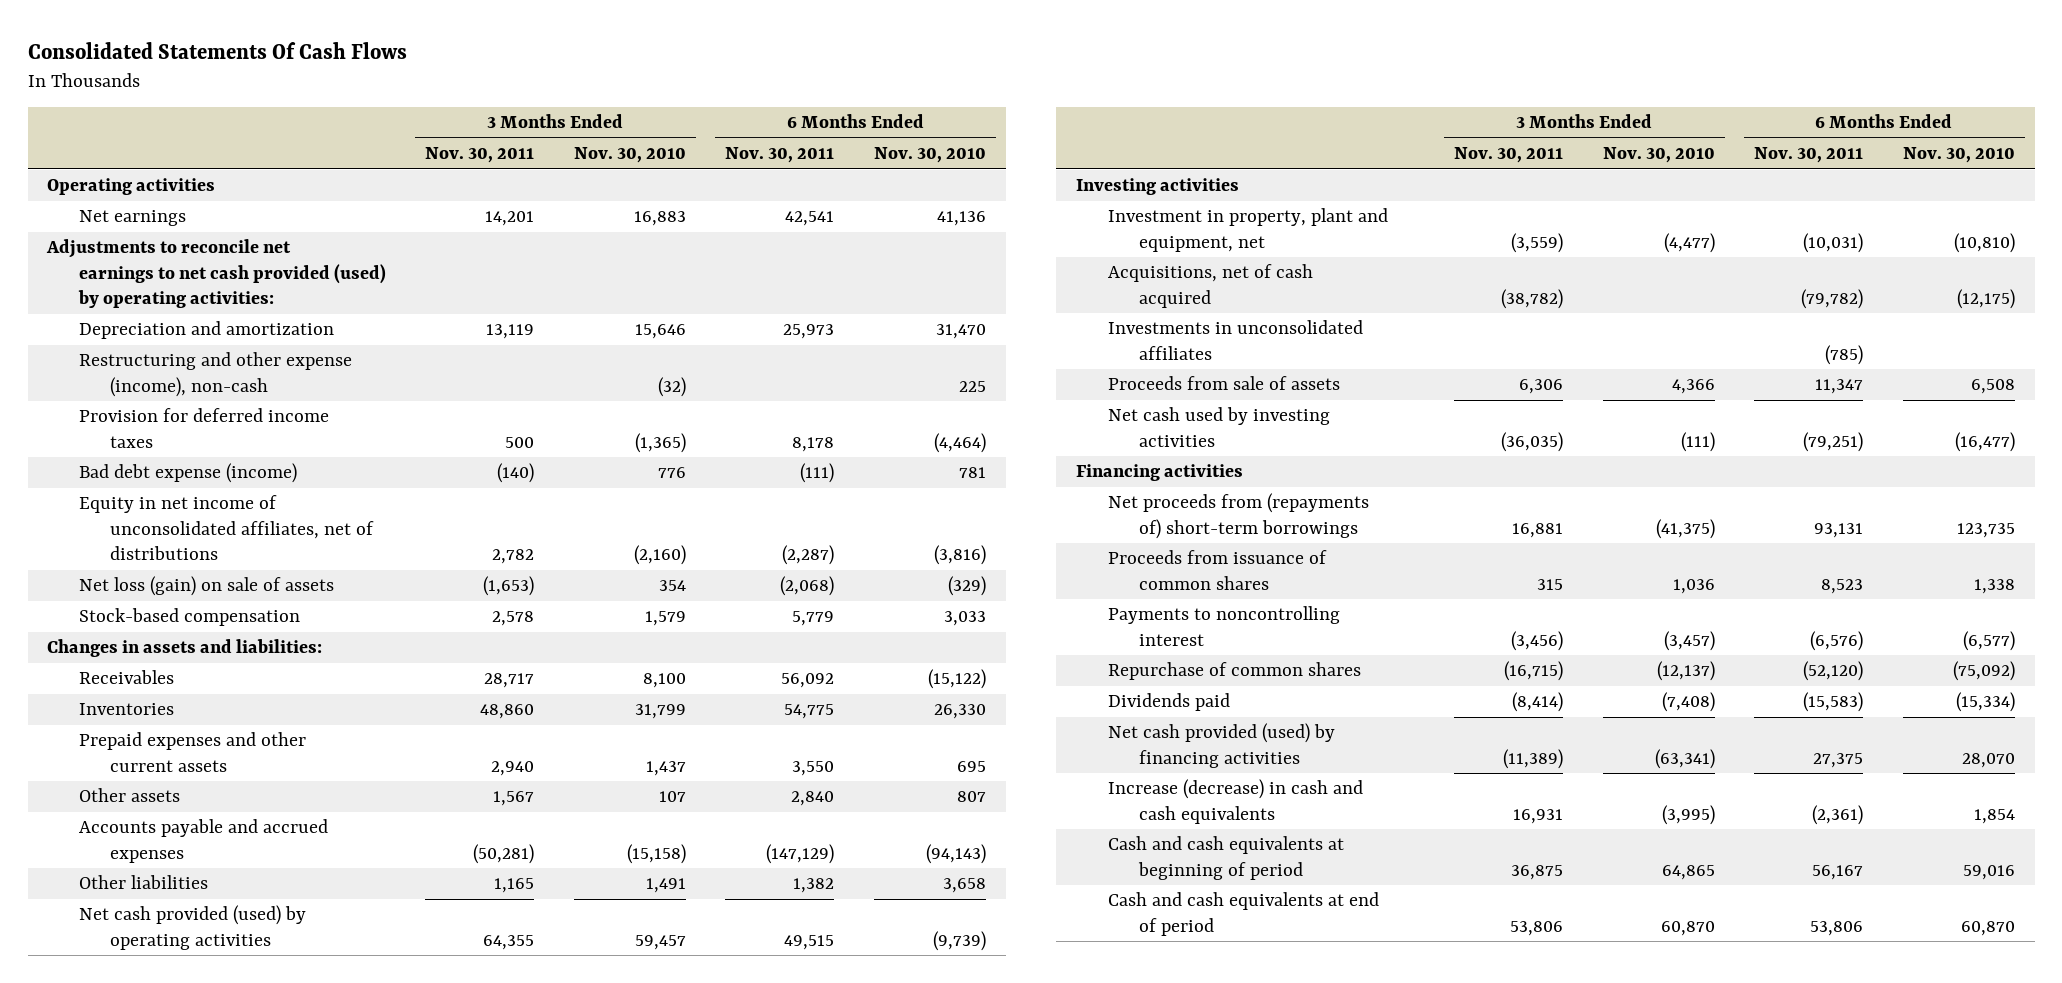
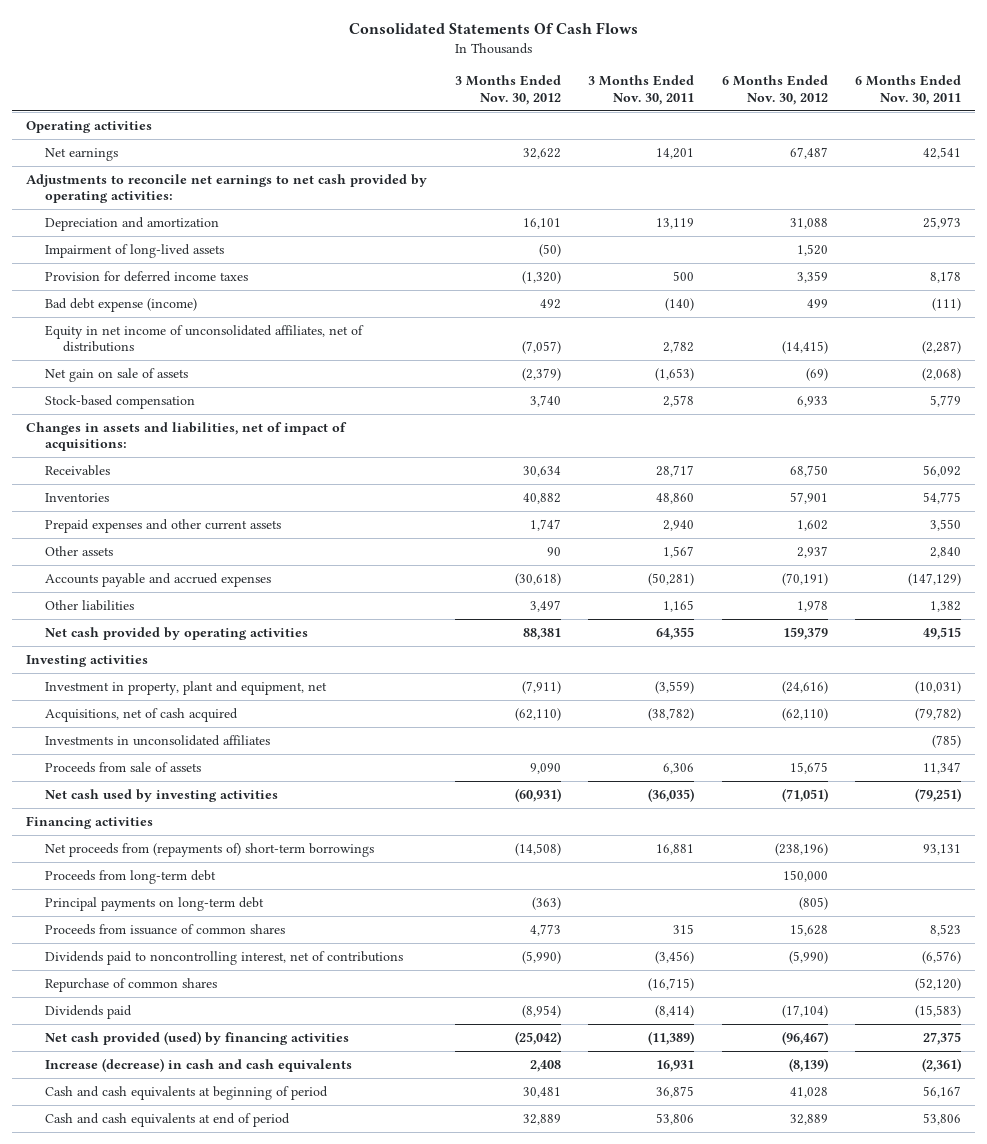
- | 3 Months Ended Nov. 30, 2011 | 3 Months Ended Nov. 30, 2010 | 6 Months Ended Nov. 30, 2011 | 6 Months Ended Nov. 30, 2010
+ | 3 Months Ended Nov. 30, 2012 | 3 Months Ended Nov. 30, 2011 | 6 Months Ended Nov. 30, 2012 | 6 Months Ended Nov. 30, 2011
- Adjustments to reconcile net earnings to net cash provided (used) by operating activities:
+ Adjustments to reconcile net earnings to net cash provided by operating activities:
- Restructuring and other expense (income), non-cash | | (32) | | 225
+ Impairment of long-lived assets | (50) | | 1,520 |
- Net loss (gain) on sale of assets | (1,653) | 354 | (2,068) | (329)
+ Net gain on sale of assets | (2,379) | (1,653) | (69) | (2,068)
- Changes in assets and liabilities:
+ Changes in assets and liabilities, net of impact of acquisitions:
- Net cash provided (used) by operating activities | 64,355 | 59,457 | 49,515 | (9,739)
+ Net cash provided by operating activities | 88,381 | 64,355 | 159,379 | 49,515
+ Proceeds from long-term debt | | | 150,000 |
+ Principal payments on long-term debt | (363) | | (805) |
- Payments to noncontrolling interest | (3,456) | (3,457) | (6,576) | (6,577)
+ Dividends paid to noncontrolling interest, net of contributions | (5,990) | (3,456) | (5,990) | (6,576)

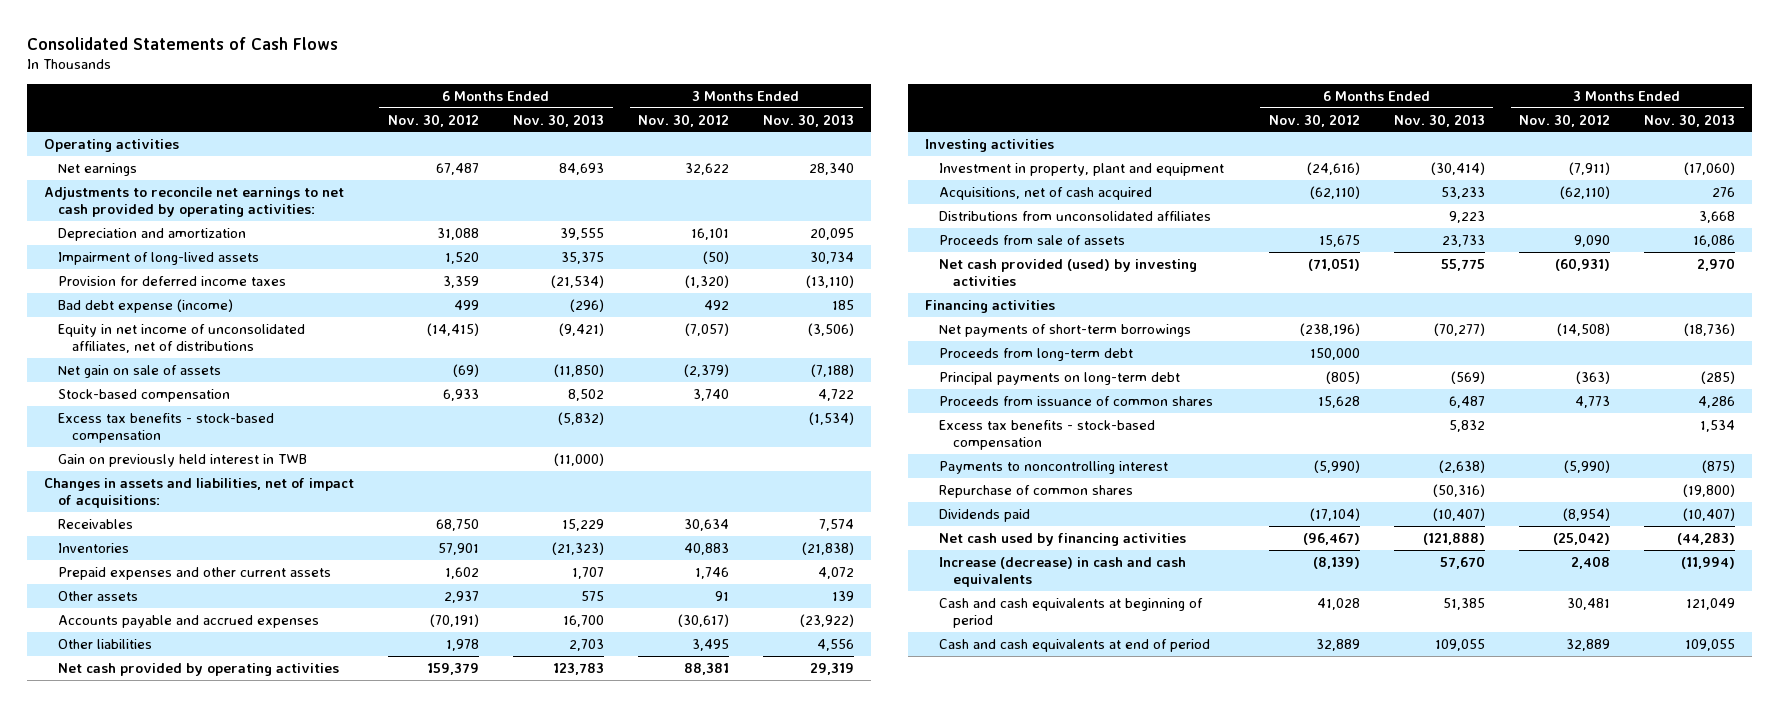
- Consolidated Statements Of Cash Flows
+ Consolidated Statements of Cash Flows
- | 3 Months Ended Nov. 30, 2012 | 3 Months Ended Nov. 30, 2011 | 6 Months Ended Nov. 30, 2012 | 6 Months Ended Nov. 30, 2011
+ | 6 Months Ended Nov. 30, 2012 | 6 Months Ended Nov. 30, 2013 | 3 Months Ended Nov. 30, 2012 | 3 Months Ended Nov. 30, 2013
+ Excess tax benefits - stock-based compensation | | (5,832) | | (1,534)
+ Gain on previously held interest in TWB | | (11,000) | |
- Inventories | 40,882 | 48,860 | 57,901 | 54,775
- Prepaid expenses and other current assets | 1,747 | 2,940 | 1,602 | 3,550
- Other assets | 90 | 1,567 | 2,937 | 2,840
- Accounts payable and accrued expenses | (30,618) | (50,281) | (70,191) | (147,129)
- Other liabilities | 3,497 | 1,165 | 1,978 | 1,382
+ Inventories | 57,901 | (21,323) | 40,883 | (21,838)
+ Prepaid expenses and other current assets | 1,602 | 1,707 | 1,746 | 4,072
+ Other assets | 2,937 | 575 | 91 | 139
+ Accounts payable and accrued expenses | (70,191) | 16,700 | (30,617) | (23,922)
+ Other liabilities | 1,978 | 2,703 | 3,495 | 4,556
- Investment in property, plant and equipment, net | (7,911) | (3,559) | (24,616) | (10,031)
+ Investment in property, plant and equipment | (24,616) | (30,414) | (7,911) | (17,060)
- Investments in unconsolidated affiliates | | | | (785)
+ Distributions from unconsolidated affiliates | | 9,223 | | 3,668
- Net cash used by investing activities | (60,931) | (36,035) | (71,051) | (79,251)
+ Net cash provided (used) by investing activities | (71,051) | 55,775 | (60,931) | 2,970
- Net proceeds from (repayments of) short-term borrowings | (14,508) | 16,881 | (238,196) | 93,131
+ Net payments of short-term borrowings | (238,196) | (70,277) | (14,508) | (18,736)
- Dividends paid to noncontrolling interest, net of contributions | (5,990) | (3,456) | (5,990) | (6,576)
+ Excess tax benefits - stock-based compensation | | 5,832 | | 1,534
+ Payments to noncontrolling interest | (5,990) | (2,638) | (5,990) | (875)
- Net cash provided (used) by financing activities | (25,042) | (11,389) | (96,467) | 27,375
+ Net cash used by financing activities | (96,467) | (121,888) | (25,042) | (44,283)

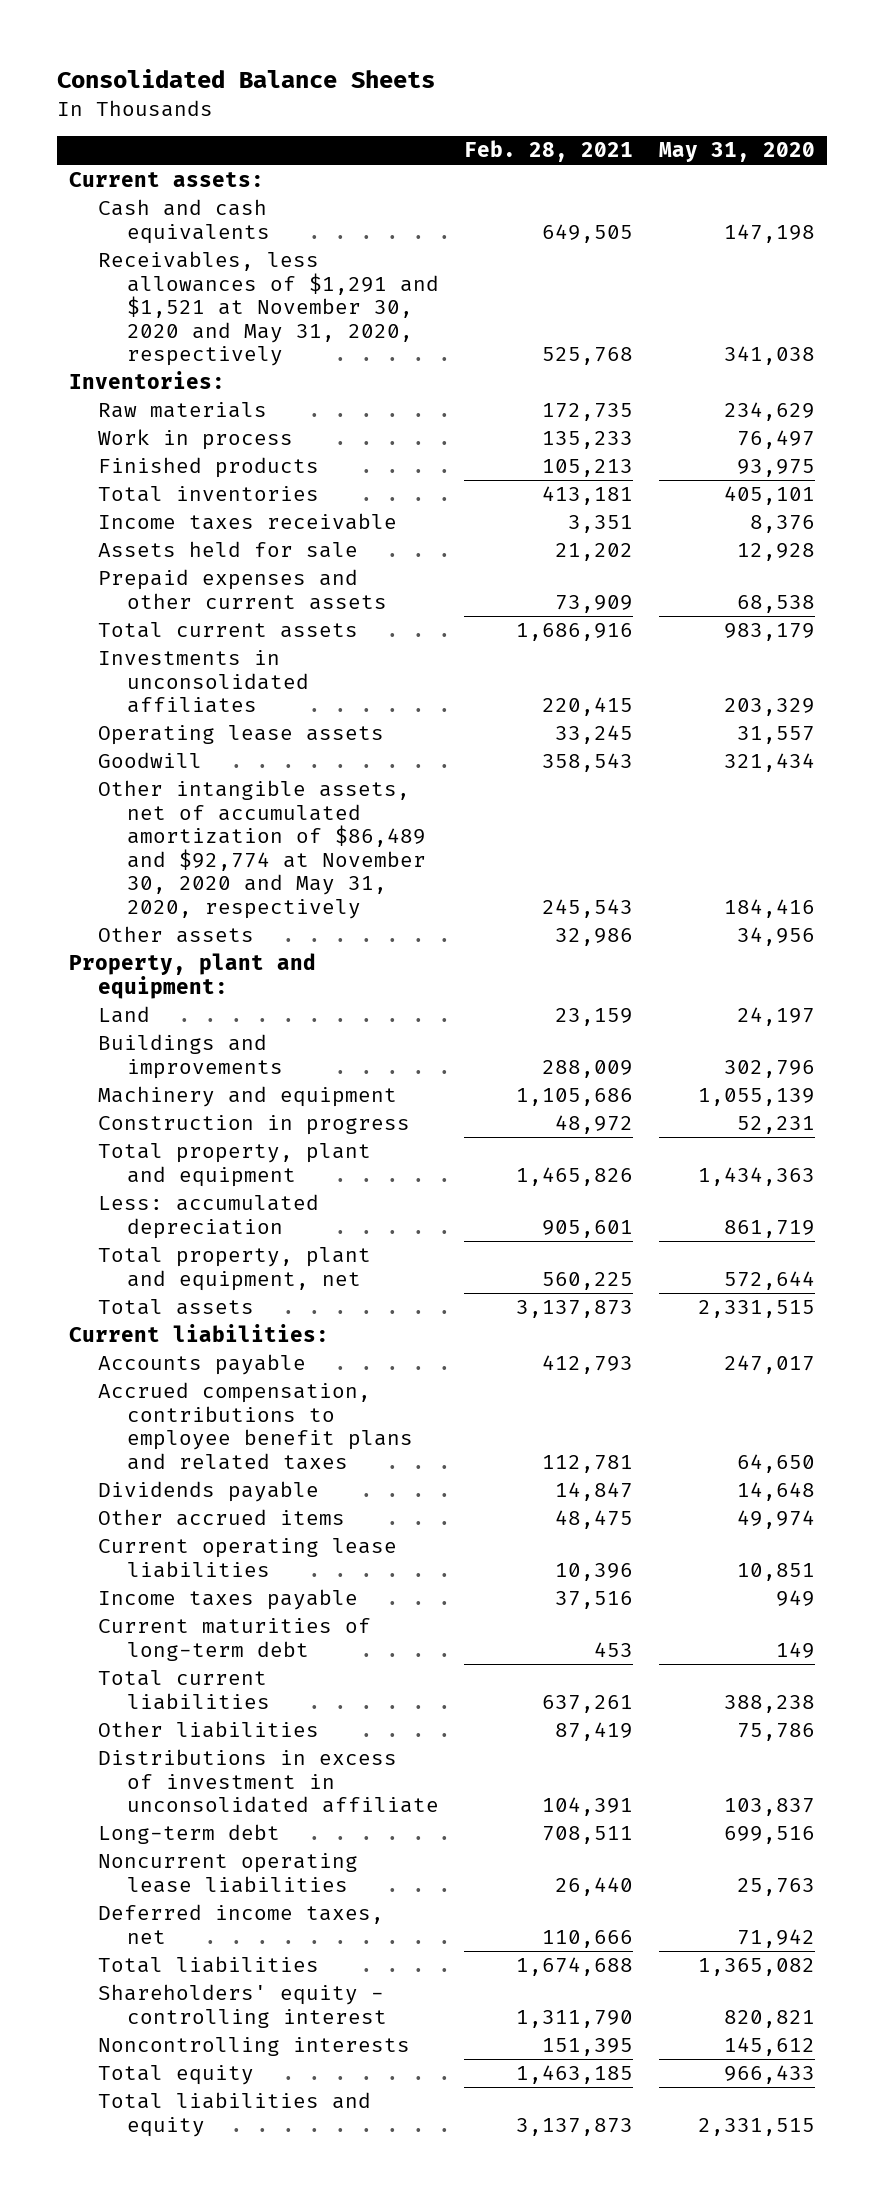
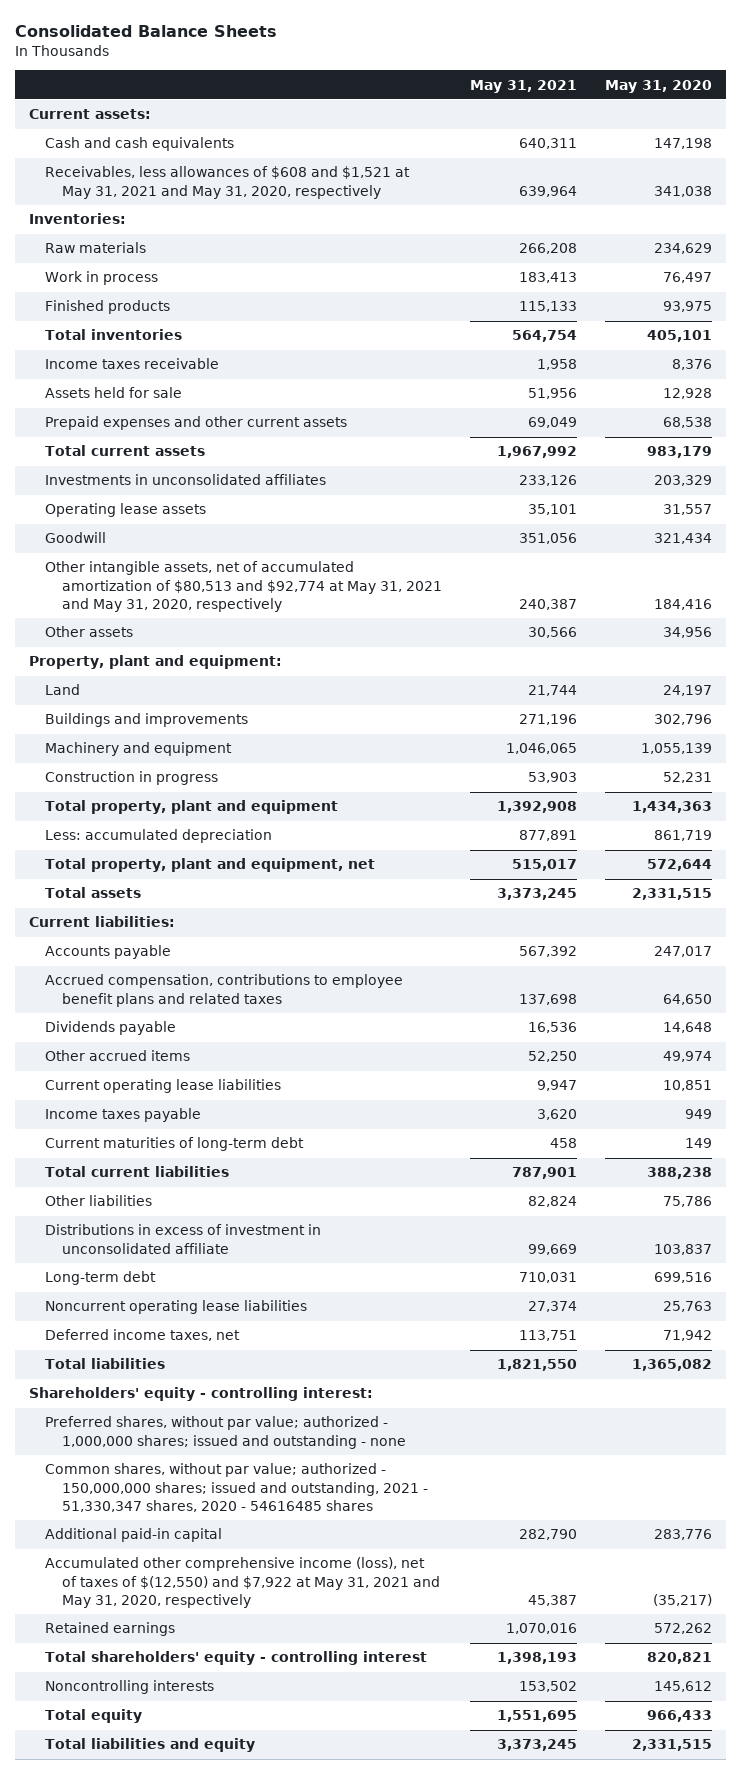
- | Feb. 28, 2021 | May 31, 2020
+ | May 31, 2021 | May 31, 2020
- Receivables, less allowances of $1,291 and $1,521 at November 30, 2020 and May 31, 2020, respectively | 525,768 | 341,038
+ Receivables, less allowances of $608 and $1,521 at May 31, 2021 and May 31, 2020, respectively | 639,964 | 341,038
- Other intangible assets, net of accumulated amortization of $86,489 and $92,774 at November 30, 2020 and May 31, 2020, respectively | 245,543 | 184,416
+ Other intangible assets, net of accumulated amortization of $80,513 and $92,774 at May 31, 2021 and May 31, 2020, respectively | 240,387 | 184,416
- Shareholders' equity - controlling interest | 1,311,790 | 820,821
+ Shareholders' equity - controlling interest:
+ Preferred shares, without par value; authorized - 1,000,000 shares; issued and outstanding - none
+ Common shares, without par value; authorized - 150,000,000 shares; issued and outstanding, 2021 - 51,330,347 shares, 2020 - 54616485 shares
+ Additional paid-in capital | 282,790 | 283,776
+ Accumulated other comprehensive income (loss), net of taxes of $(12,550) and $7,922 at May 31, 2021 and May 31, 2020, respectively | 45,387 | (35,217)
+ Retained earnings | 1,070,016 | 572,262
+ Total shareholders' equity - controlling interest | 1,398,193 | 820,821

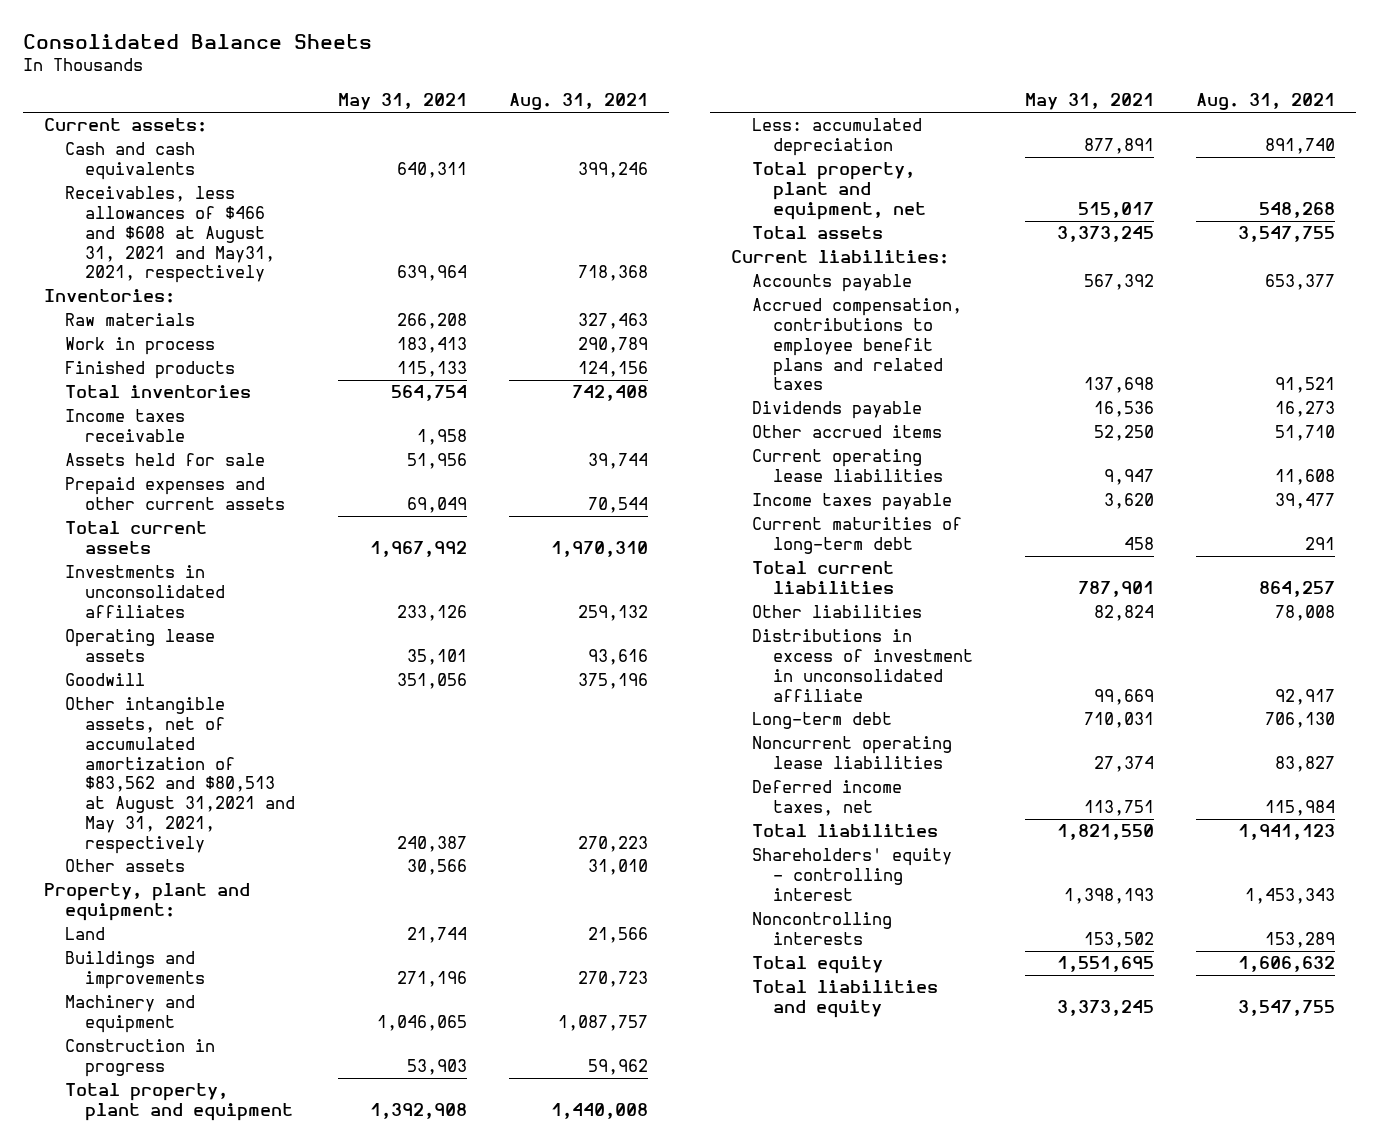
- | May 31, 2021 | May 31, 2020
+ | May 31, 2021 | Aug. 31, 2021
- Receivables, less allowances of $608 and $1,521 at May 31, 2021 and May 31, 2020, respectively | 639,964 | 341,038
+ Receivables, less allowances of $466 and $608 at August 31, 2021 and May31, 2021, respectively | 639,964 | 718,368
- Other intangible assets, net of accumulated amortization of $80,513 and $92,774 at May 31, 2021 and May 31, 2020, respectively | 240,387 | 184,416
+ Other intangible assets, net of accumulated amortization of $83,562 and $80,513 at August 31,2021 and May 31, 2021, respectively | 240,387 | 270,223
- Shareholders' equity - controlling interest:
- Preferred shares, without par value; authorized - 1,000,000 shares; issued and outstanding - none
- Common shares, without par value; authorized - 150,000,000 shares; issued and outstanding, 2021 - 51,330,347 shares, 2020 - 54616485 shares
- Additional paid-in capital | 282,790 | 283,776
- Accumulated other comprehensive income (loss), net of taxes of $(12,550) and $7,922 at May 31, 2021 and May 31, 2020, respectively | 45,387 | (35,217)
- Retained earnings | 1,070,016 | 572,262
- Total shareholders' equity - controlling interest | 1,398,193 | 820,821
+ Shareholders' equity - controlling interest | 1,398,193 | 1,453,343

